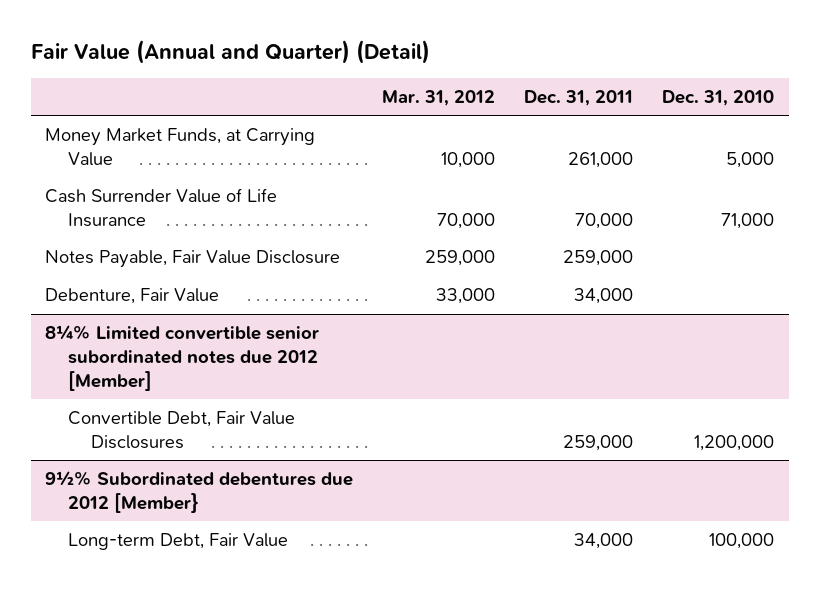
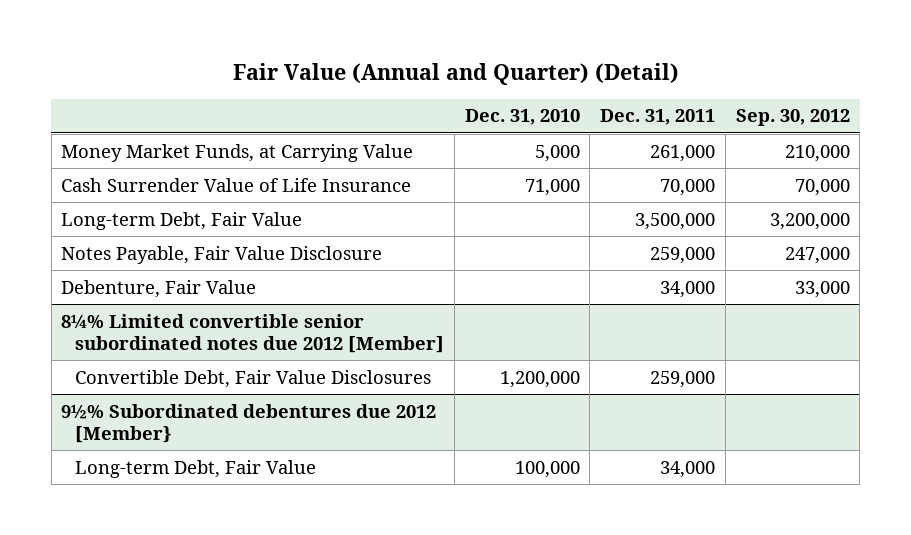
- | Mar. 31, 2012 | Dec. 31, 2011 | Dec. 31, 2010
+ | Dec. 31, 2010 | Dec. 31, 2011 | Sep. 30, 2012
+ Long-term Debt, Fair Value | | 3,500,000 | 3,200,000

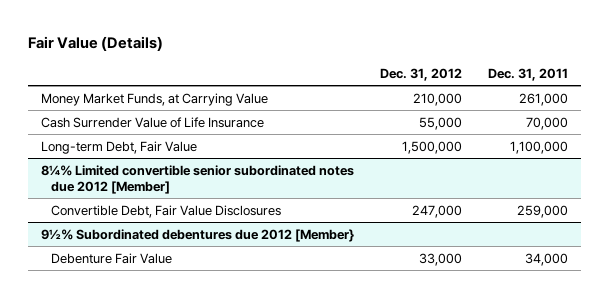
- Fair Value (Annual and Quarter) (Detail)
+ Fair Value (Details)
- | Dec. 31, 2010 | Dec. 31, 2011 | Sep. 30, 2012
+ | Dec. 31, 2012 | Dec. 31, 2011
- Long-term Debt, Fair Value | | 3,500,000 | 3,200,000
- Notes Payable, Fair Value Disclosure | | 259,000 | 247,000
- Debenture, Fair Value | | 34,000 | 33,000
+ Long-term Debt, Fair Value | 1,500,000 | 1,100,000
@ 9½% Subordinated debentures due 2012 [Member}
- Long-term Debt, Fair Value | 100,000 | 34,000 |
+ Debenture Fair Value | 33,000 | 34,000

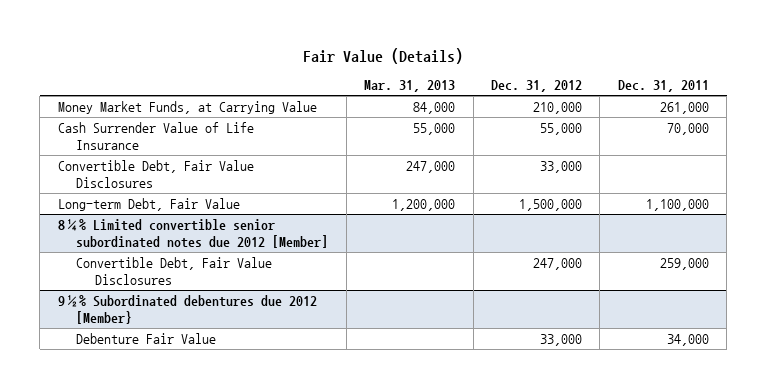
- | Dec. 31, 2012 | Dec. 31, 2011
+ | Mar. 31, 2013 | Dec. 31, 2012 | Dec. 31, 2011
+ Convertible Debt, Fair Value Disclosures | 247,000 | 33,000 |

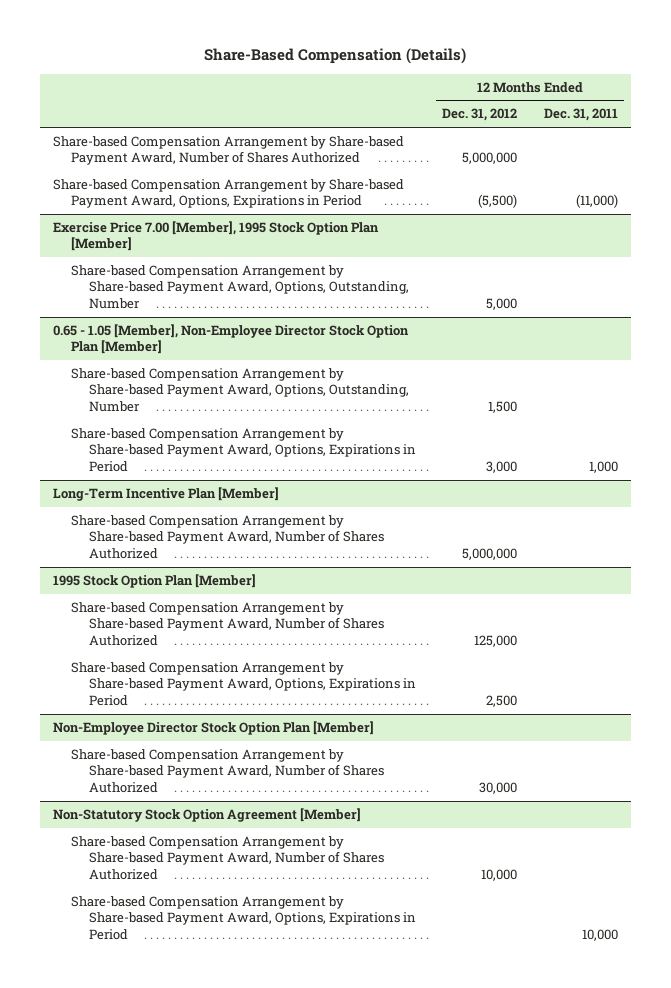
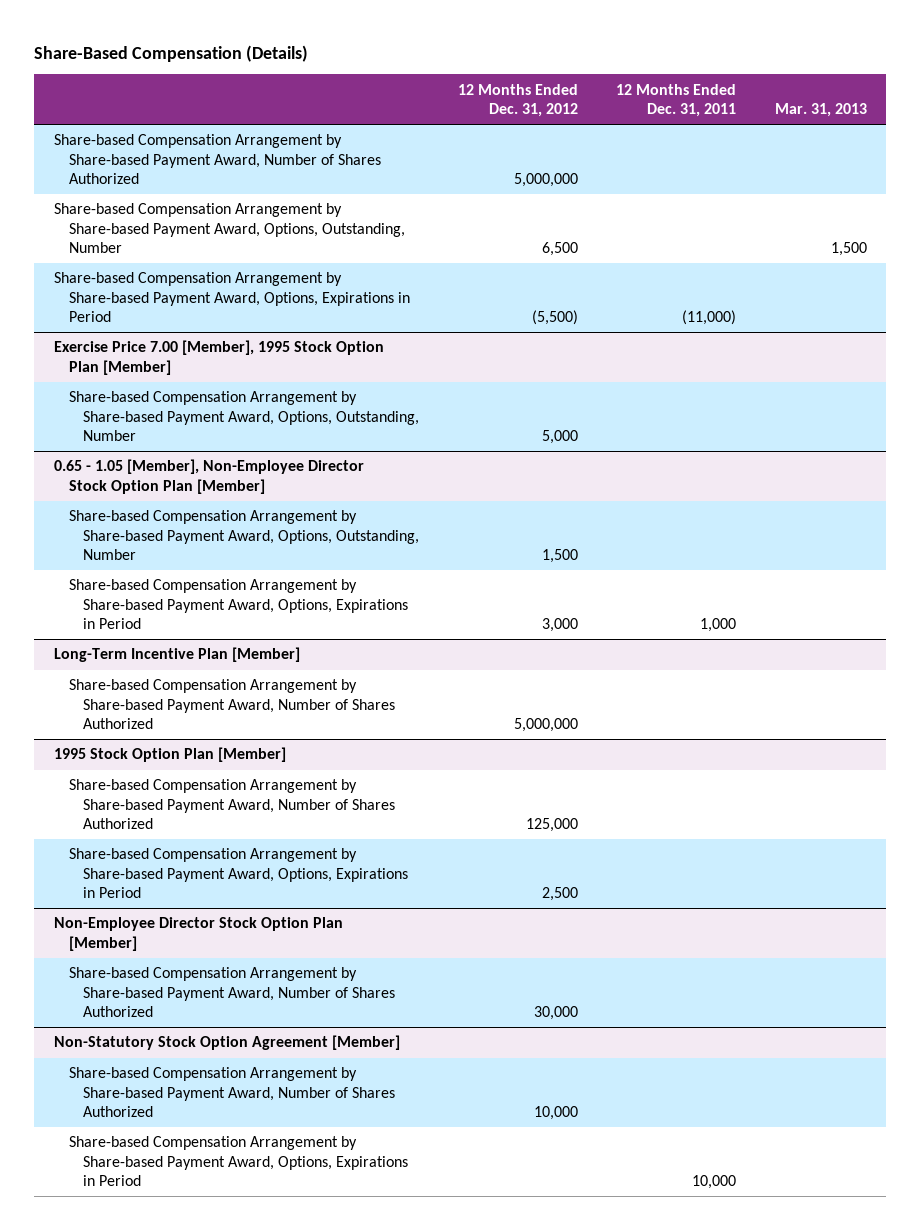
- | 12 Months Ended Dec. 31, 2012 | 12 Months Ended Dec. 31, 2011
+ | 12 Months Ended Dec. 31, 2012 | 12 Months Ended Dec. 31, 2011 | Mar. 31, 2013
+ Share-based Compensation Arrangement by Share-based Payment Award, Options, Outstanding, Number | 6,500 | | 1,500

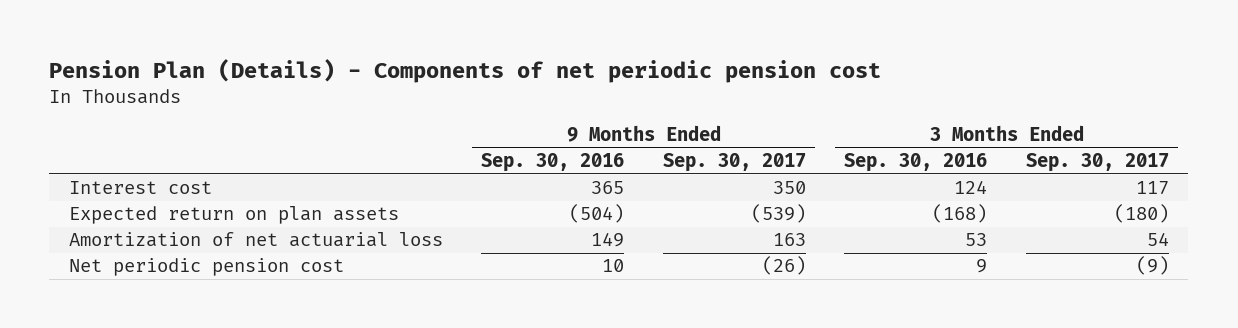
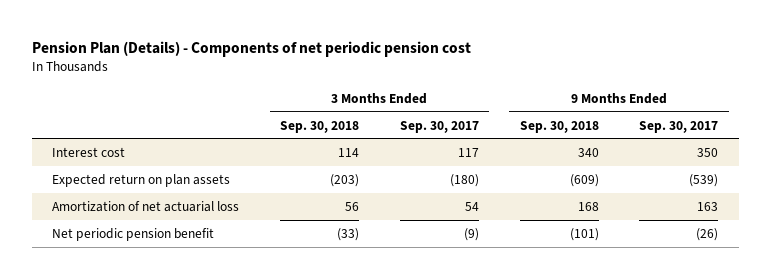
- | 9 Months Ended Sep. 30, 2016 | 9 Months Ended Sep. 30, 2017 | 3 Months Ended Sep. 30, 2016 | 3 Months Ended Sep. 30, 2017
+ | 3 Months Ended Sep. 30, 2018 | 3 Months Ended Sep. 30, 2017 | 9 Months Ended Sep. 30, 2018 | 9 Months Ended Sep. 30, 2017
- Net periodic pension cost | 10 | (26) | 9 | (9)
+ Net periodic pension benefit | (33) | (9) | (101) | (26)

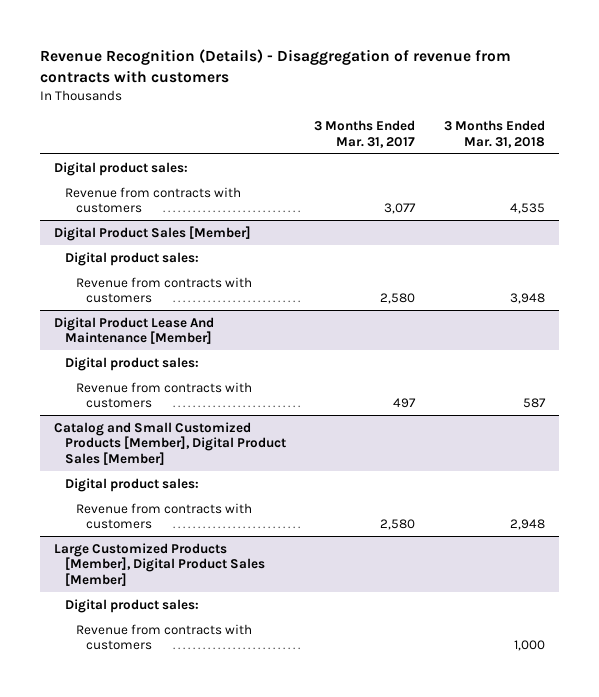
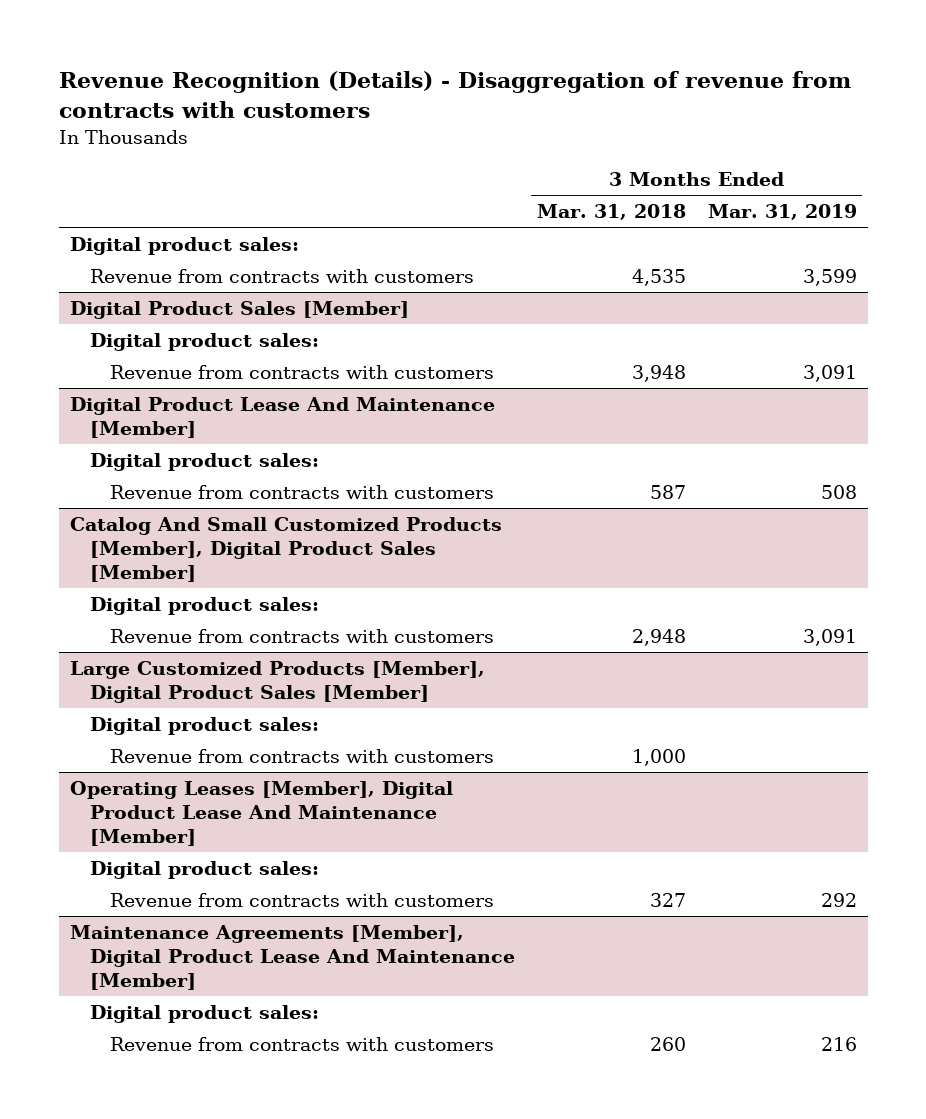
- | 3 Months Ended Mar. 31, 2017 | 3 Months Ended Mar. 31, 2018
+ | 3 Months Ended Mar. 31, 2018 | 3 Months Ended Mar. 31, 2019
- Catalog and Small Customized Products [Member], Digital Product Sales [Member]
+ Catalog And Small Customized Products [Member], Digital Product Sales [Member]
+ Operating Leases [Member], Digital Product Lease And Maintenance [Member]
+ Digital product sales:
+ Revenue from contracts with customers | 327 | 292
+ Maintenance Agreements [Member], Digital Product Lease And Maintenance [Member]
+ Digital product sales:
+ Revenue from contracts with customers | 260 | 216

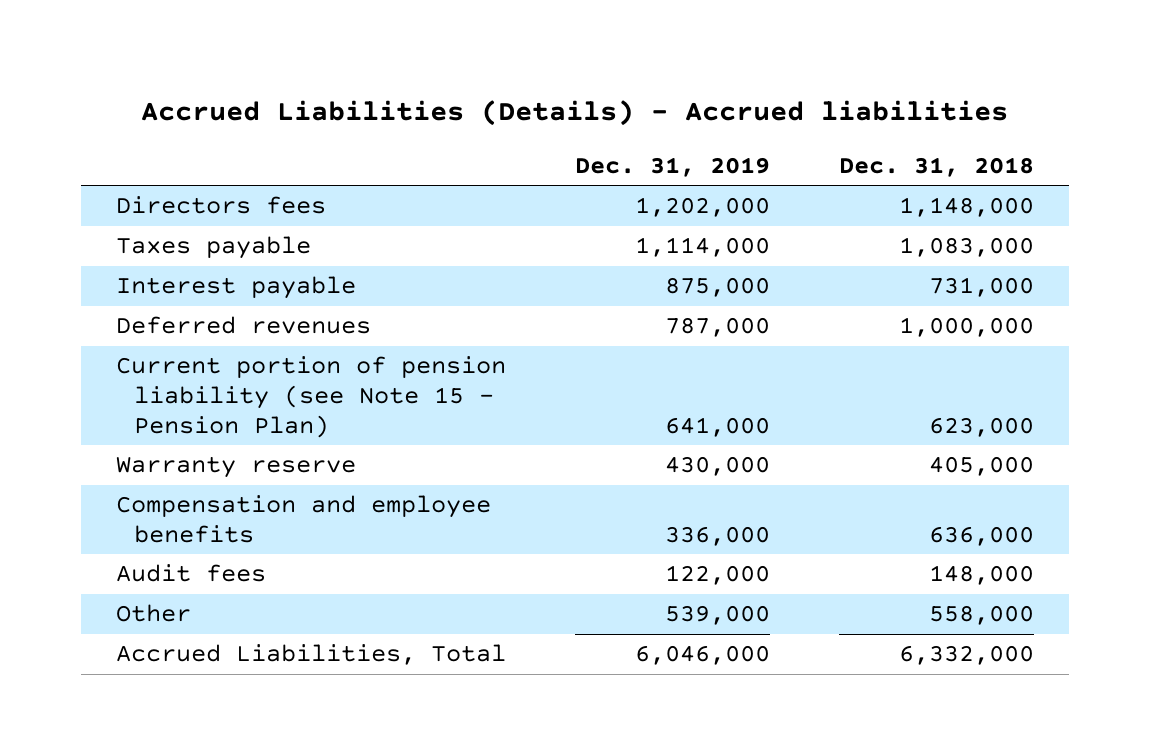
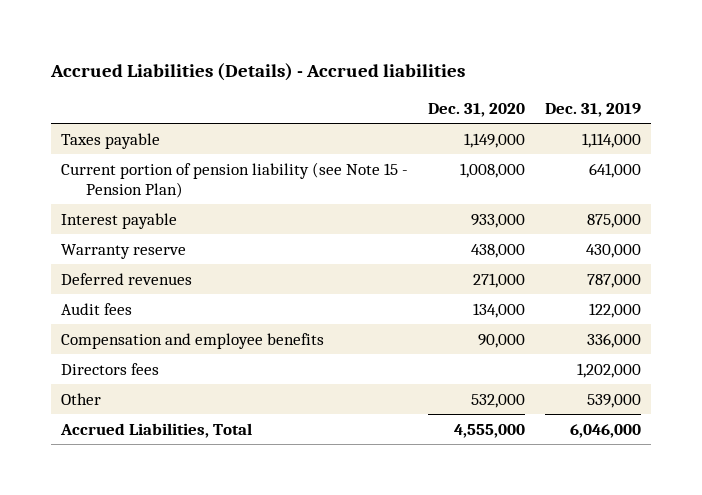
- | Dec. 31, 2019 | Dec. 31, 2018
+ | Dec. 31, 2020 | Dec. 31, 2019
moved down: Interest payable | 933,000 | 875,000
moved down: Deferred revenues | 271,000 | 787,000
moved down: Compensation and employee benefits | 90,000 | 336,000
moved down: Directors fees | | 1,202,000

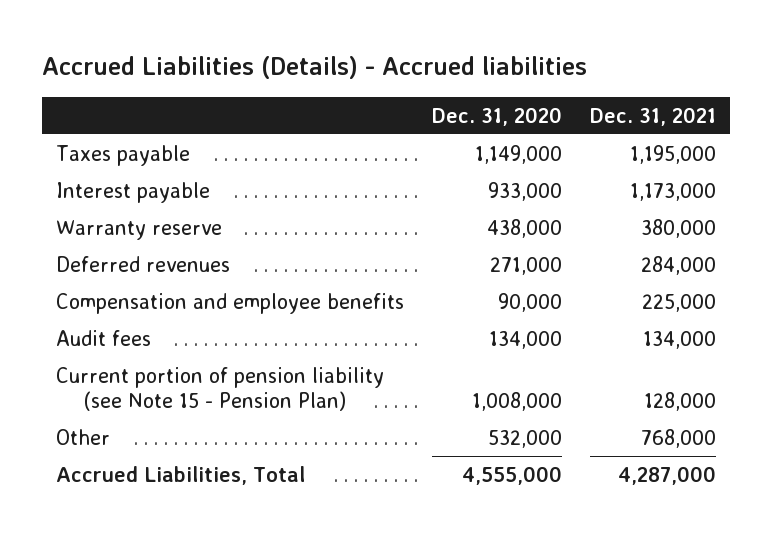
- | Dec. 31, 2020 | Dec. 31, 2019
+ | Dec. 31, 2020 | Dec. 31, 2021
- Directors fees | | 1,202,000
moved down: Audit fees | 134,000 | 134,000
moved down: Current portion of pension liability (see Note 15 - Pension Plan) | 1,008,000 | 128,000

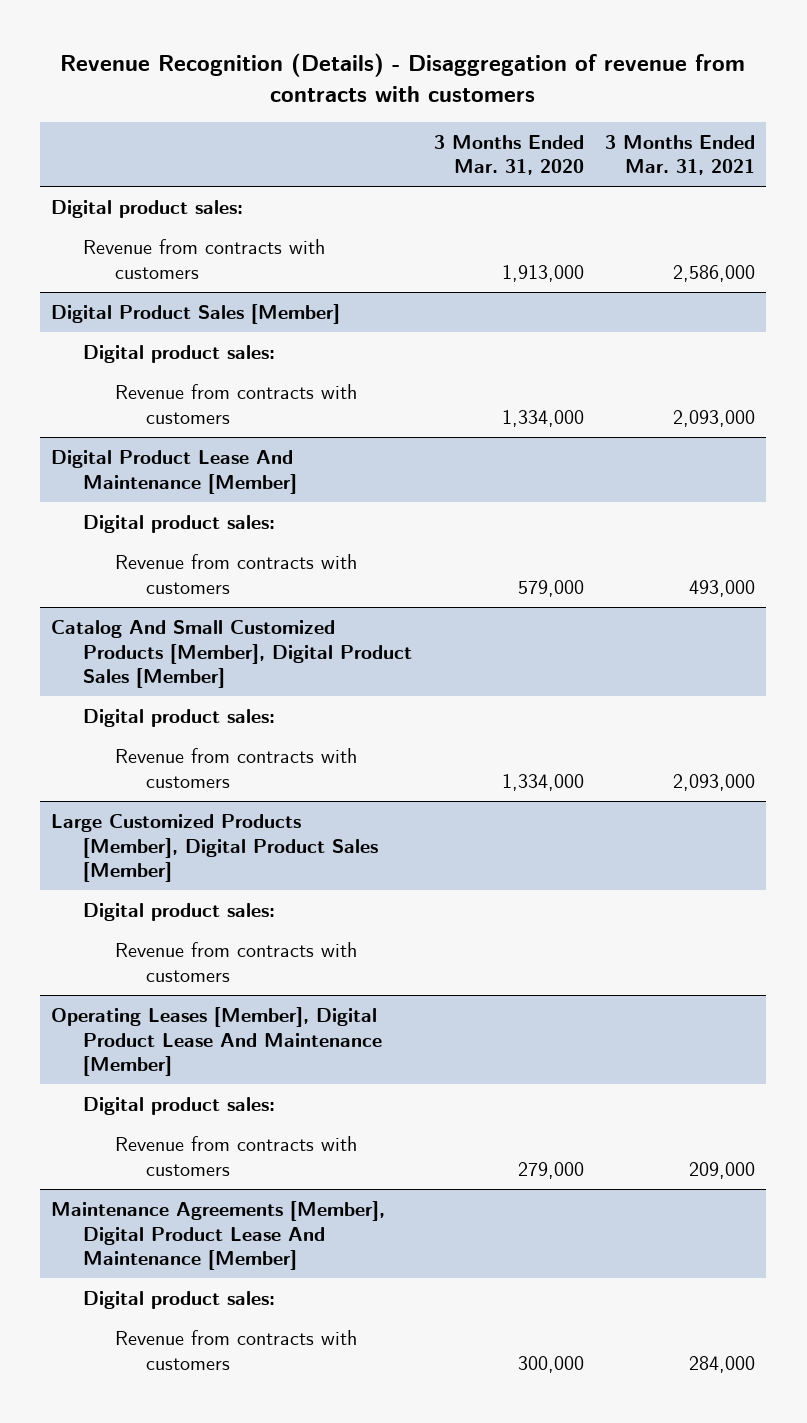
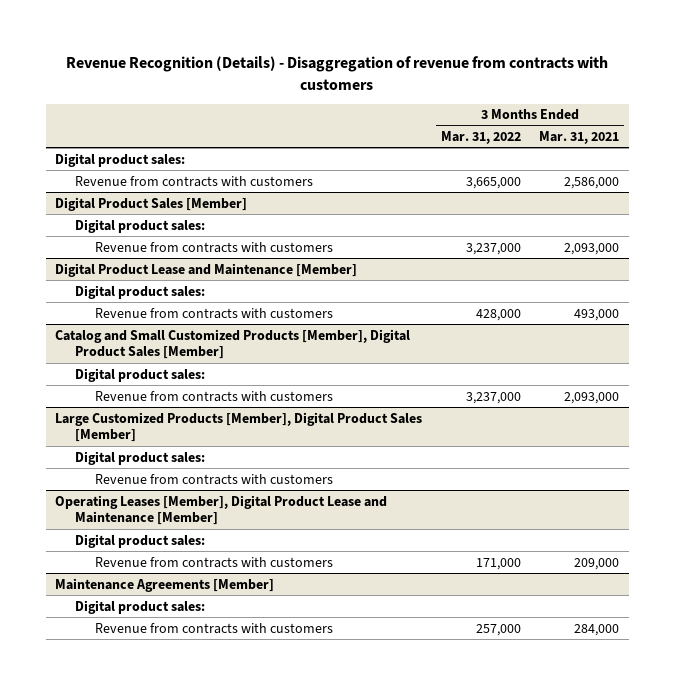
- | 3 Months Ended Mar. 31, 2020 | 3 Months Ended Mar. 31, 2021
+ | 3 Months Ended Mar. 31, 2022 | 3 Months Ended Mar. 31, 2021
- Digital Product Lease And Maintenance [Member]
+ Digital Product Lease and Maintenance [Member]
- Catalog And Small Customized Products [Member], Digital Product Sales [Member]
+ Catalog and Small Customized Products [Member], Digital Product Sales [Member]
- Operating Leases [Member], Digital Product Lease And Maintenance [Member]
+ Operating Leases [Member], Digital Product Lease and Maintenance [Member]
- Maintenance Agreements [Member], Digital Product Lease And Maintenance [Member]
+ Maintenance Agreements [Member]

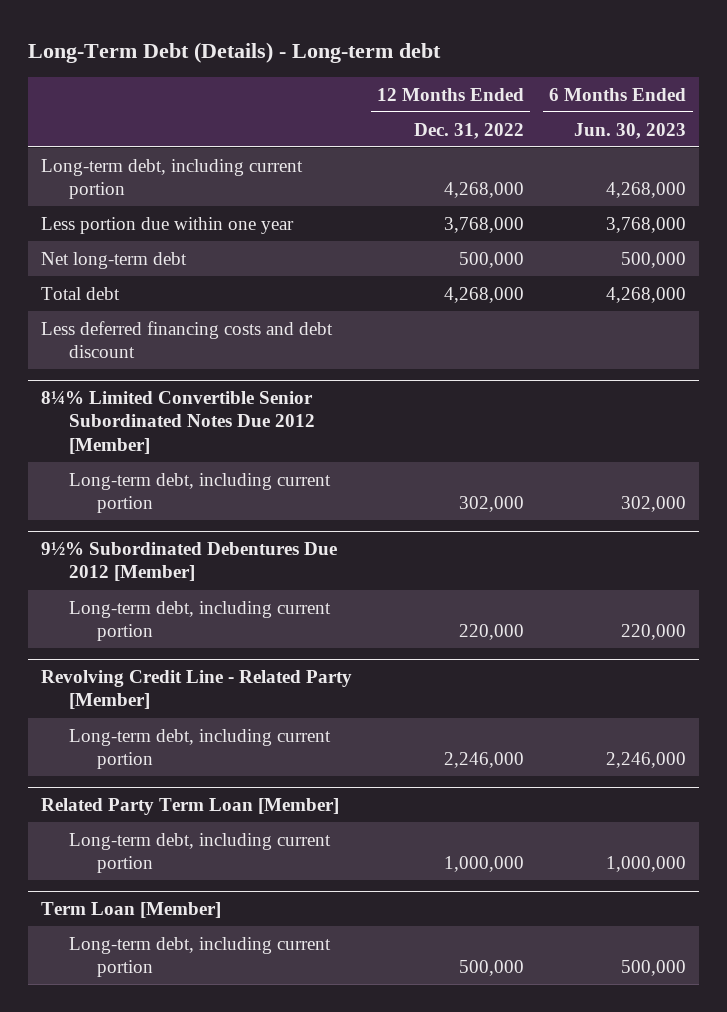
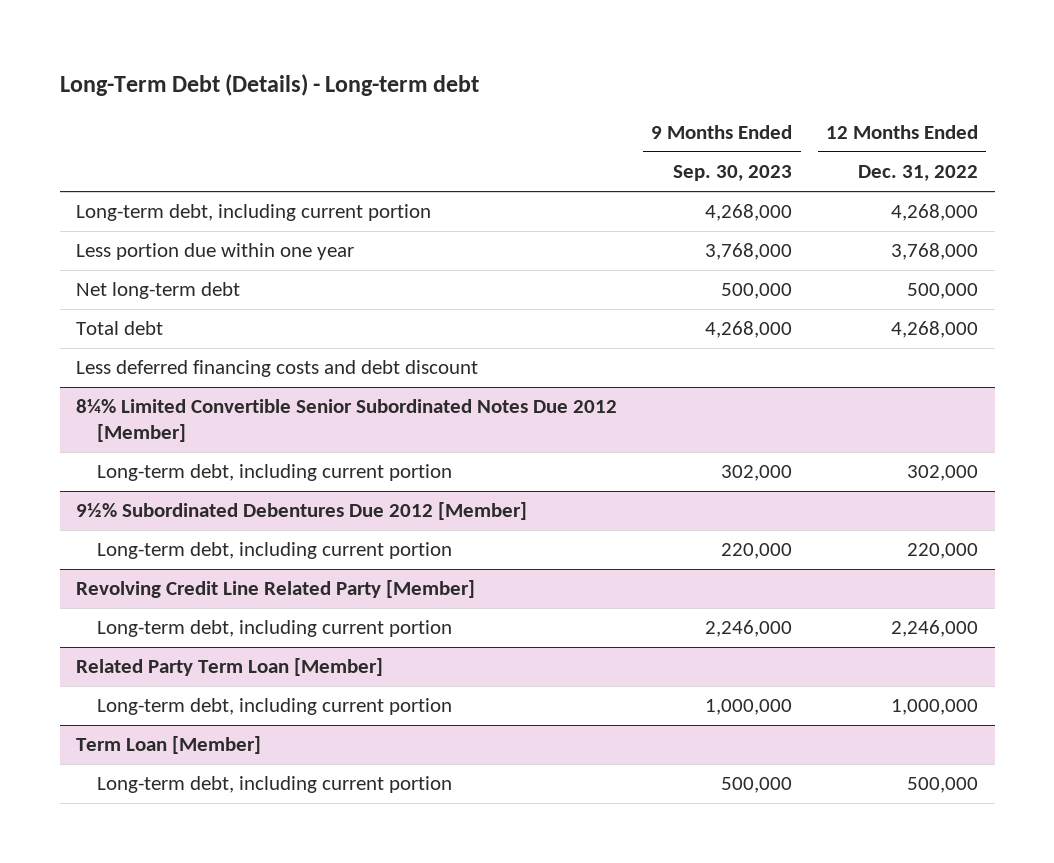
- | 12 Months Ended Dec. 31, 2022 | 6 Months Ended Jun. 30, 2023
+ | 9 Months Ended Sep. 30, 2023 | 12 Months Ended Dec. 31, 2022
- Revolving Credit Line - Related Party [Member]
+ Revolving Credit Line Related Party [Member]

